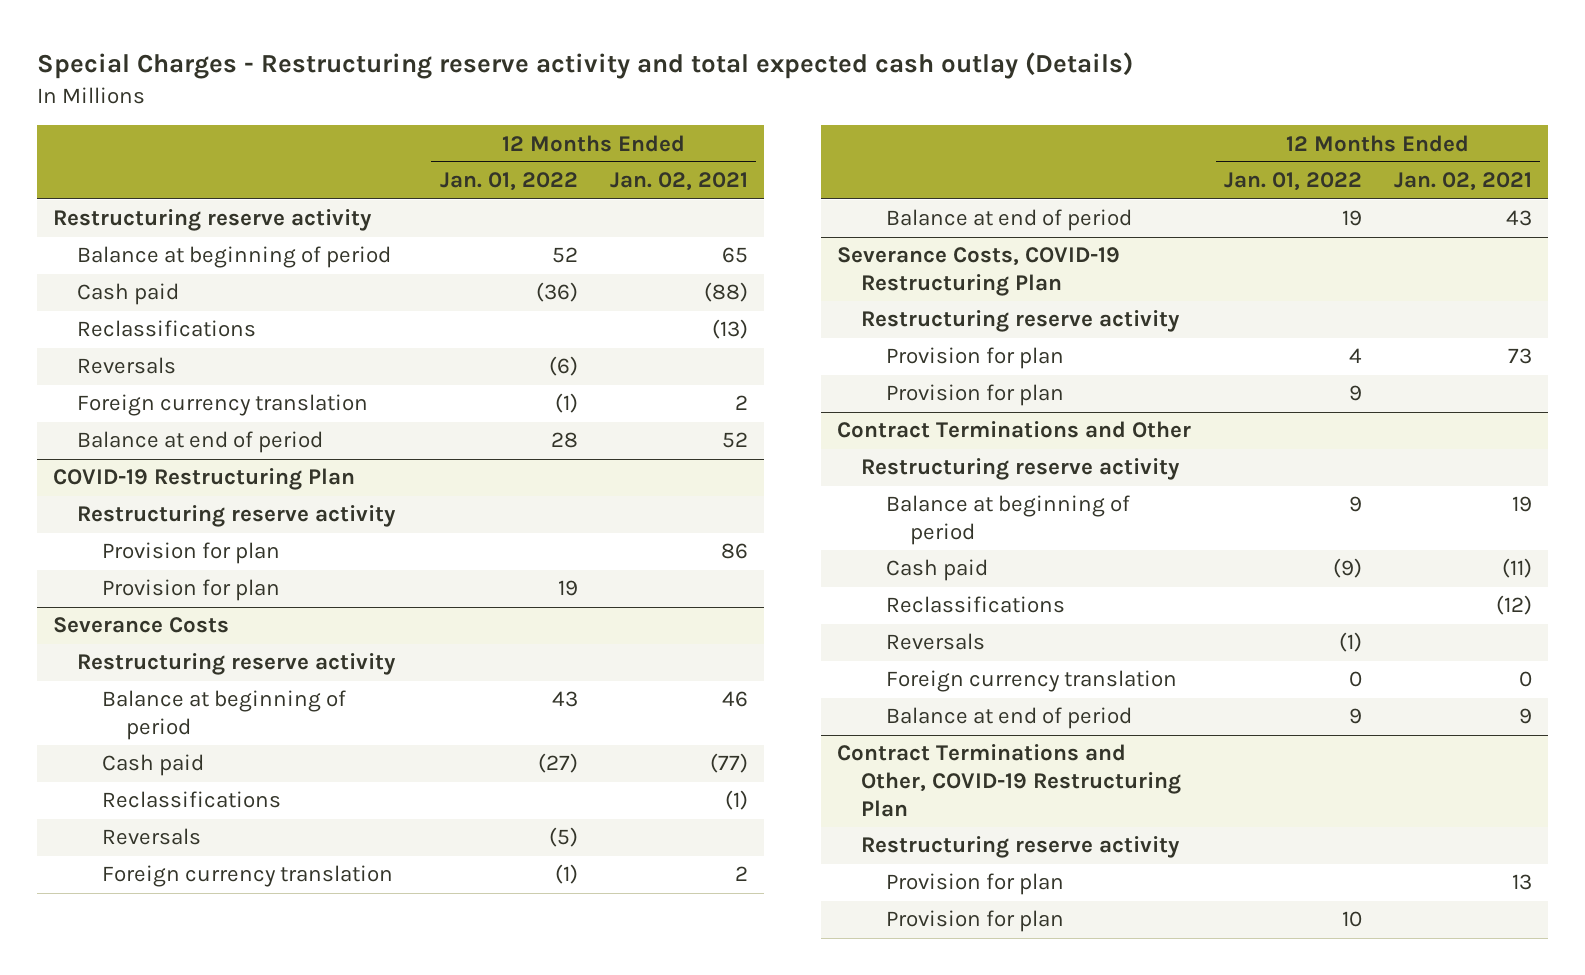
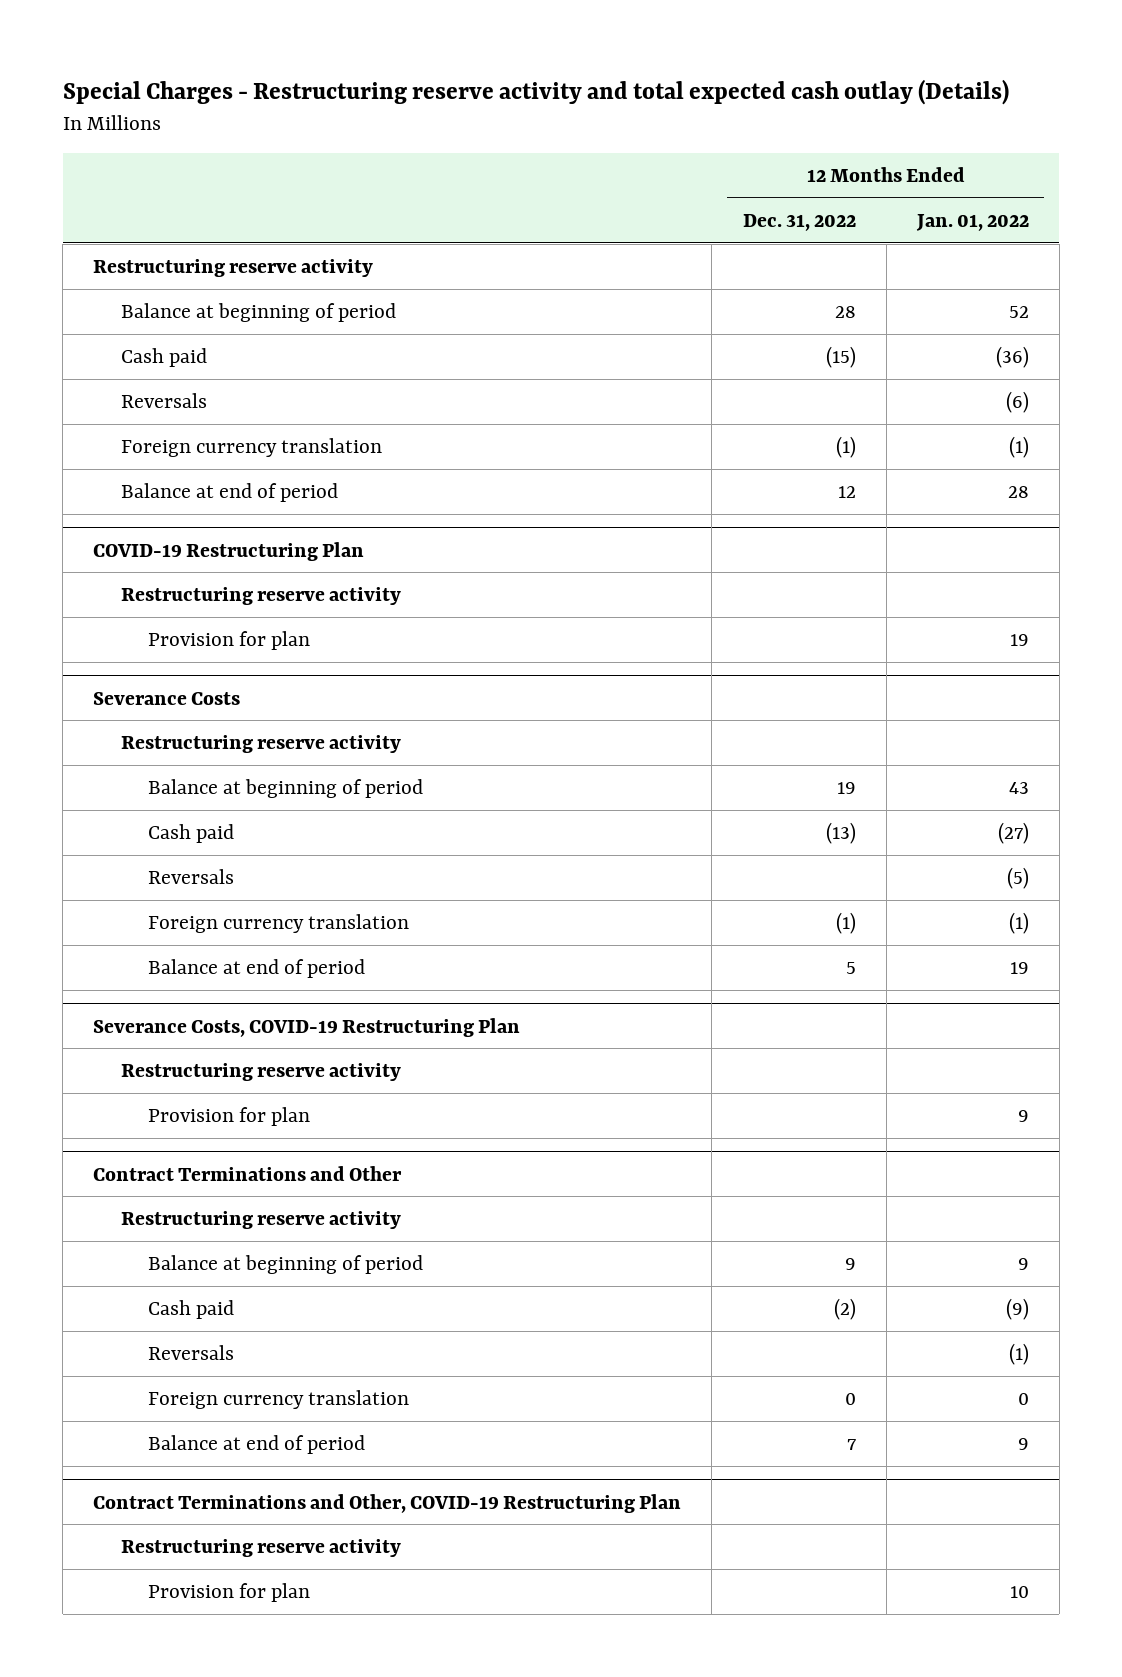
- | 12 Months Ended Jan. 01, 2022 | 12 Months Ended Jan. 02, 2021
+ | 12 Months Ended Dec. 31, 2022 | 12 Months Ended Jan. 01, 2022
- Reclassifications | | (13)
@ COVID-19 Restructuring Plan
- Provision for plan | | 86
@ Severance Costs
- Reclassifications | | (1)
@ Severance Costs, COVID-19 Restructuring Plan
- Provision for plan | 4 | 73
@ Contract Terminations and Other
- Reclassifications | | (12)
@ Contract Terminations and Other, COVID-19 Restructuring Plan
- Provision for plan | | 13

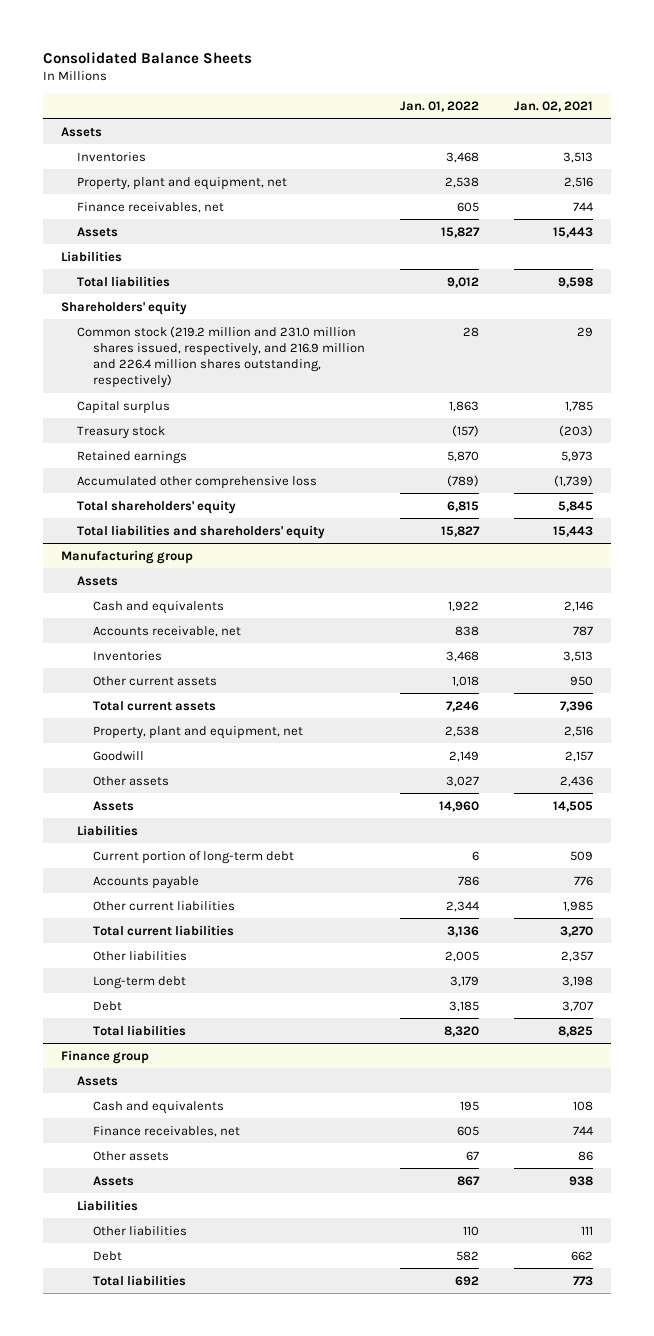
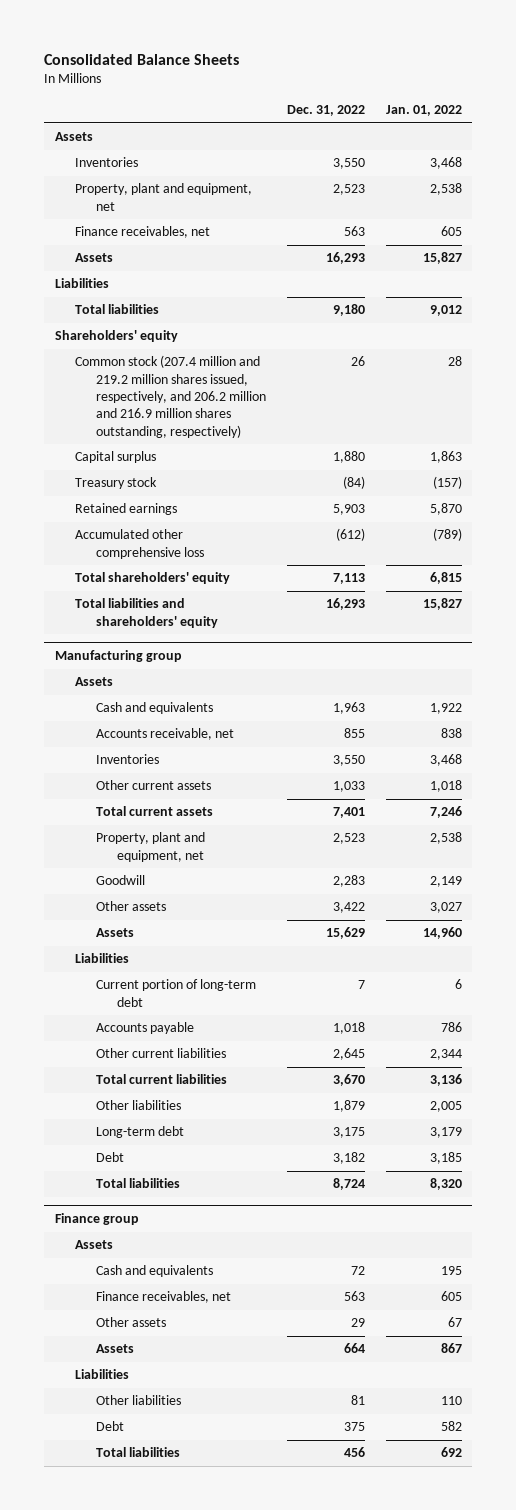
- | Jan. 01, 2022 | Jan. 02, 2021
+ | Dec. 31, 2022 | Jan. 01, 2022
- Common stock (219.2 million and 231.0 million shares issued, respectively, and 216.9 million and 226.4 million shares outstanding, respectively) | 28 | 29
+ Common stock (207.4 million and 219.2 million shares issued, respectively, and 206.2 million and 216.9 million shares outstanding, respectively) | 26 | 28

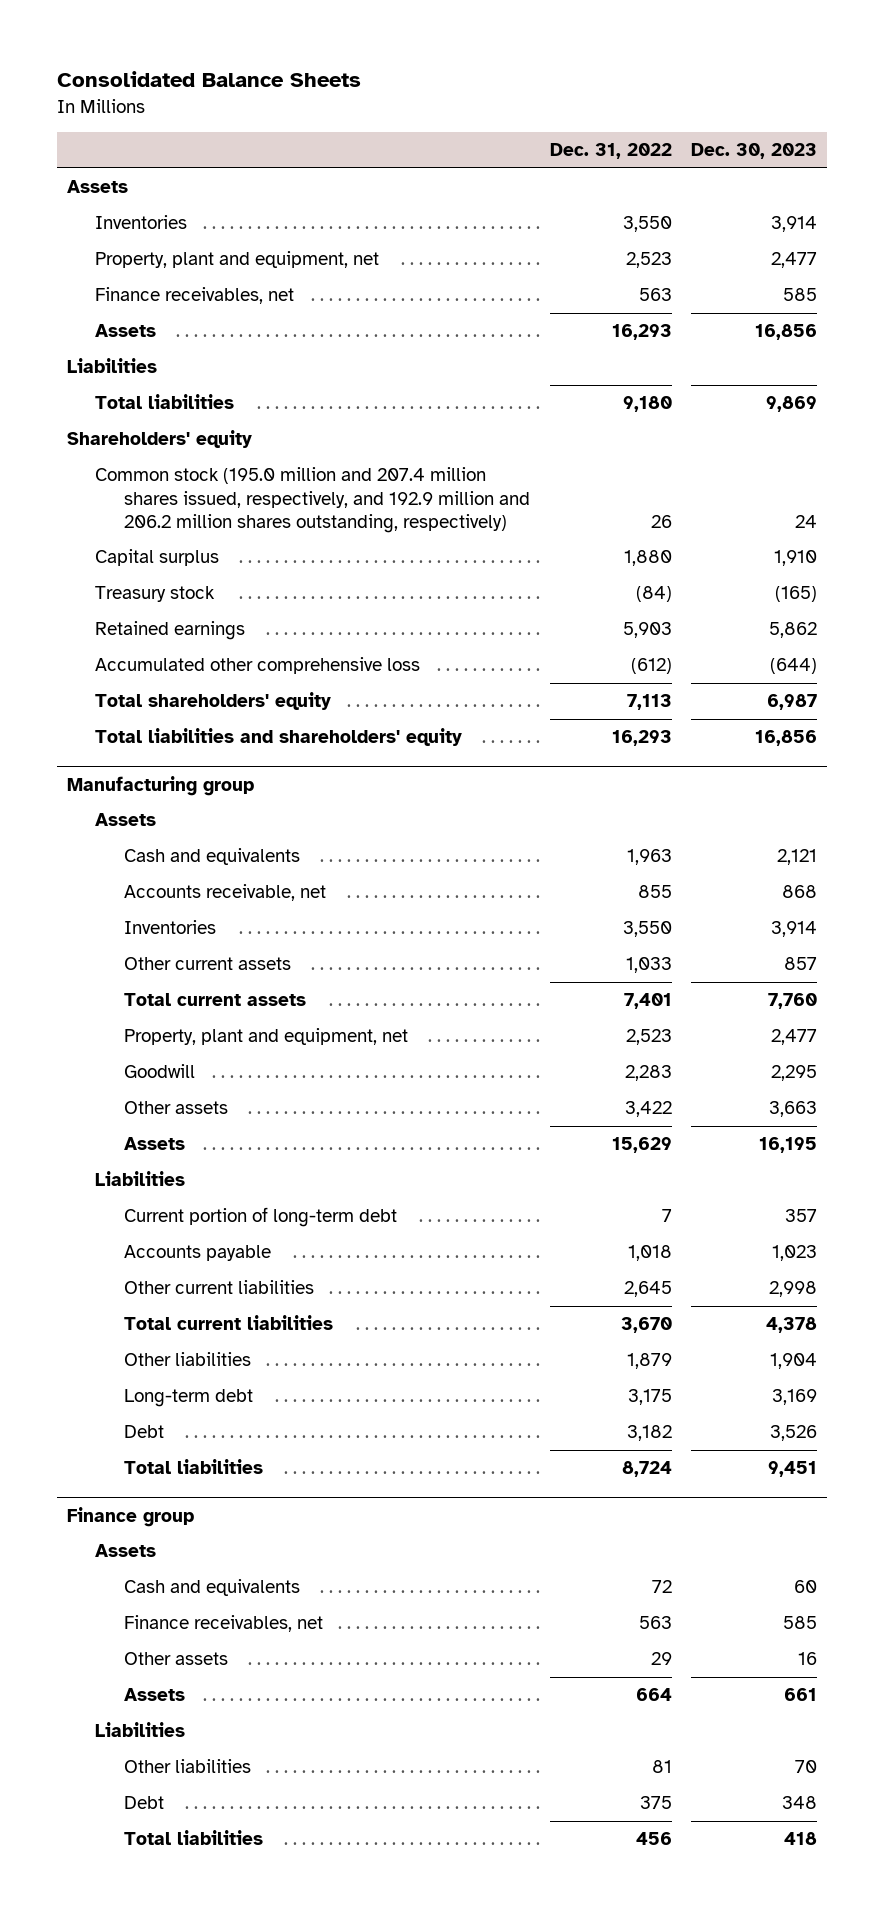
- | Dec. 31, 2022 | Jan. 01, 2022
+ | Dec. 31, 2022 | Dec. 30, 2023
- Common stock (207.4 million and 219.2 million shares issued, respectively, and 206.2 million and 216.9 million shares outstanding, respectively) | 26 | 28
+ Common stock (195.0 million and 207.4 million shares issued, respectively, and 192.9 million and 206.2 million shares outstanding, respectively) | 26 | 24

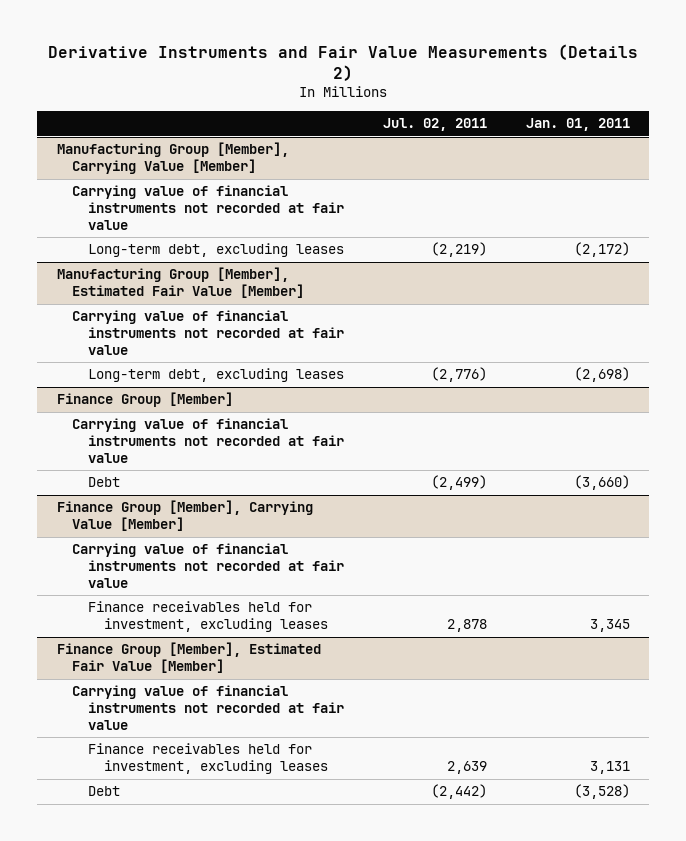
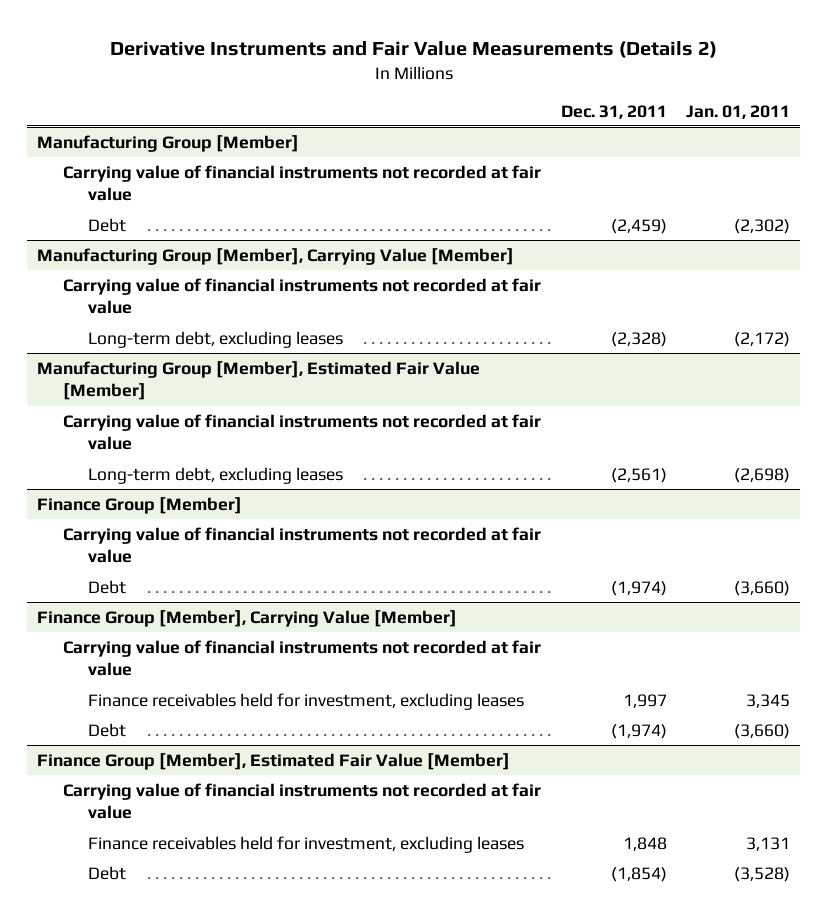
- | Jul. 02, 2011 | Jan. 01, 2011
+ | Dec. 31, 2011 | Jan. 01, 2011
+ Manufacturing Group [Member]
+ Carrying value of financial instruments not recorded at fair value
+ Debt | (2,459) | (2,302)
@ Finance Group [Member], Carrying Value [Member]
+ Debt | (1,974) | (3,660)

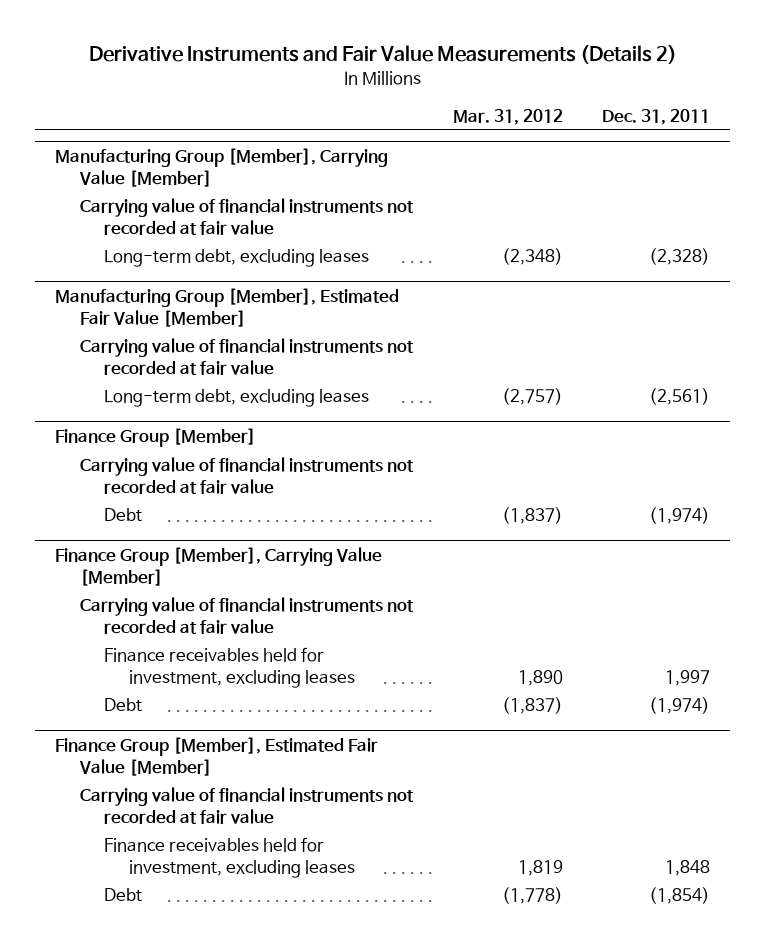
- | Dec. 31, 2011 | Jan. 01, 2011
+ | Mar. 31, 2012 | Dec. 31, 2011
- Manufacturing Group [Member]
- Carrying value of financial instruments not recorded at fair value
- Debt | (2,459) | (2,302)

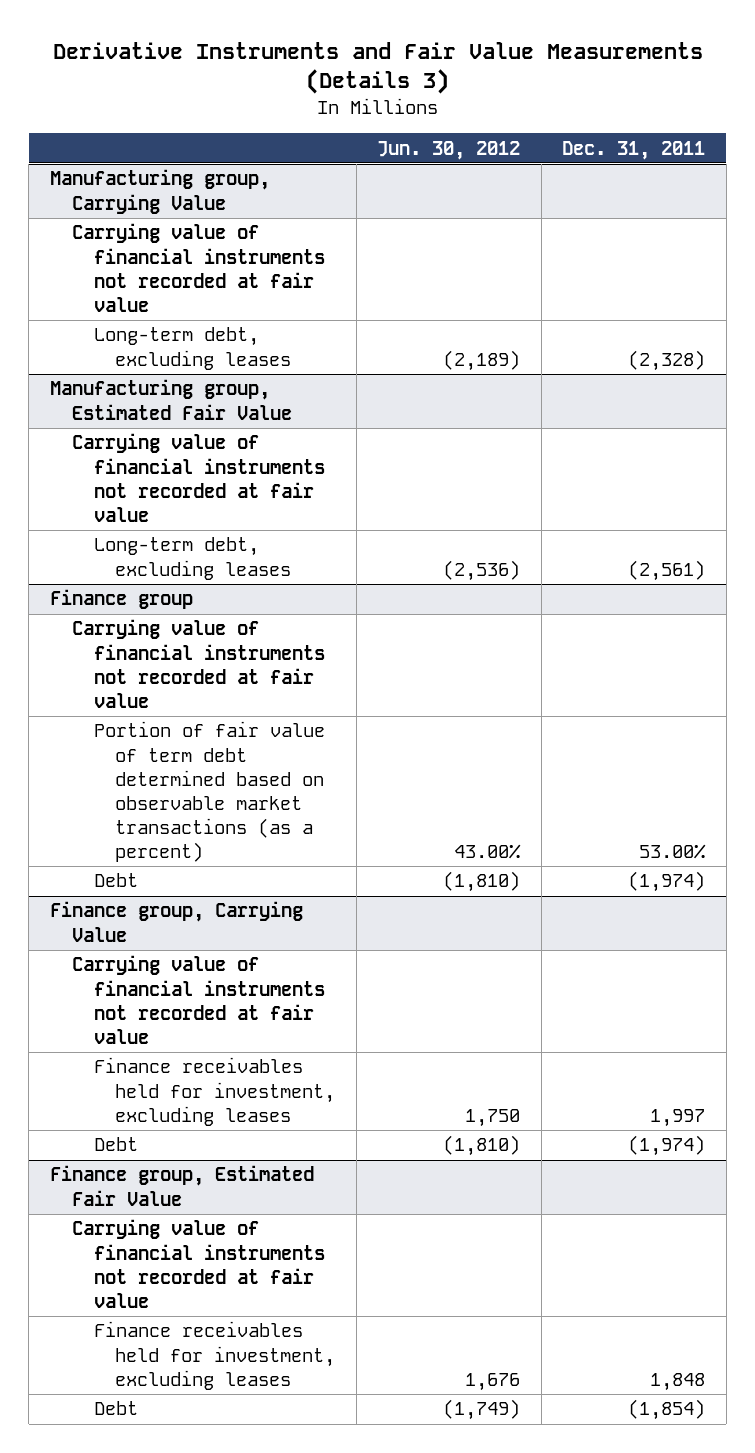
- Derivative Instruments and Fair Value Measurements (Details 2)
+ Derivative Instruments and Fair Value Measurements (Details 3)
- | Mar. 31, 2012 | Dec. 31, 2011
+ | Jun. 30, 2012 | Dec. 31, 2011
- Manufacturing Group [Member], Carrying Value [Member]
+ Manufacturing group, Carrying Value
- Manufacturing Group [Member], Estimated Fair Value [Member]
+ Manufacturing group, Estimated Fair Value
- Finance Group [Member]
+ Finance group
+ Portion of fair value of term debt determined based on observable market transactions (as a percent) | 43.00% | 53.00%
- Finance Group [Member], Carrying Value [Member]
+ Finance group, Carrying Value
- Finance Group [Member], Estimated Fair Value [Member]
+ Finance group, Estimated Fair Value

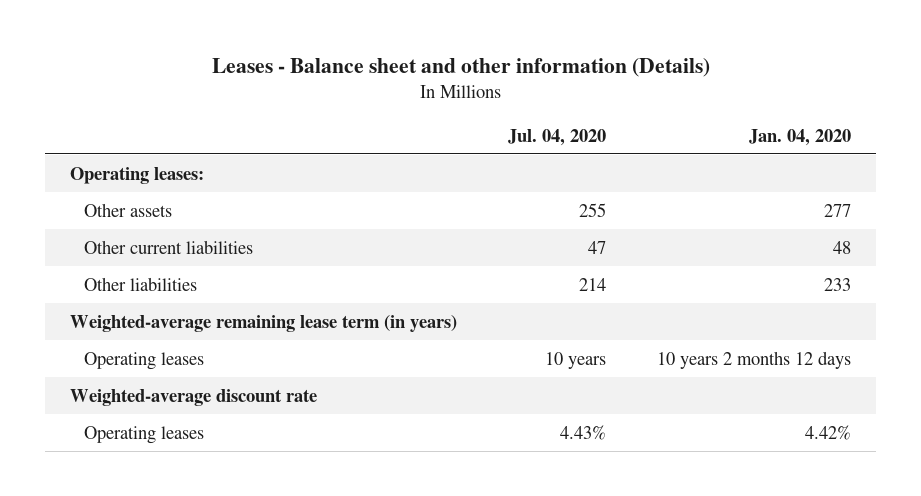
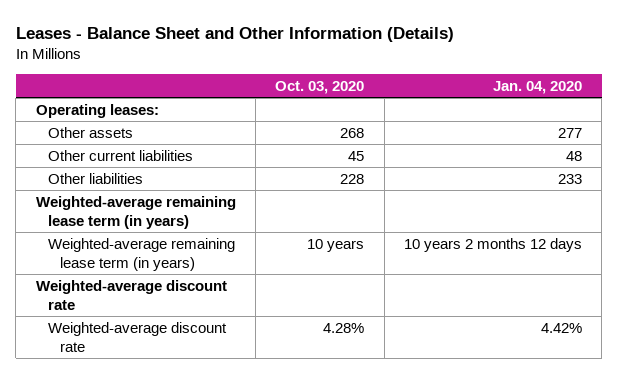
- Leases - Balance sheet and other information (Details)
+ Leases - Balance Sheet and Other Information (Details)
- | Jul. 04, 2020 | Jan. 04, 2020
+ | Oct. 03, 2020 | Jan. 04, 2020
- Operating leases | 10 years | 10 years 2 months 12 days
+ Weighted-average remaining lease term (in years) | 10 years | 10 years 2 months 12 days
- Operating leases | 4.43% | 4.42%
+ Weighted-average discount rate | 4.28% | 4.42%

